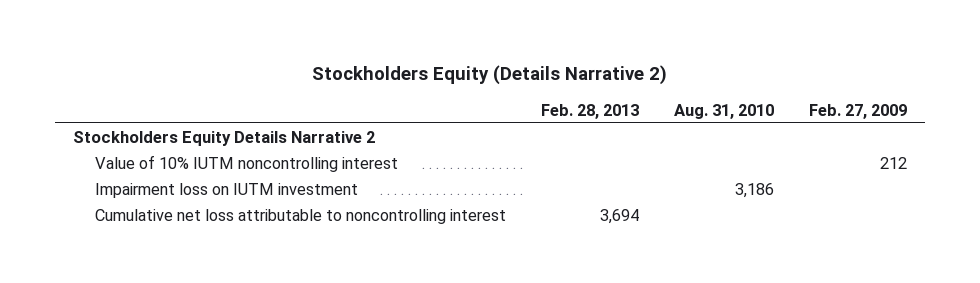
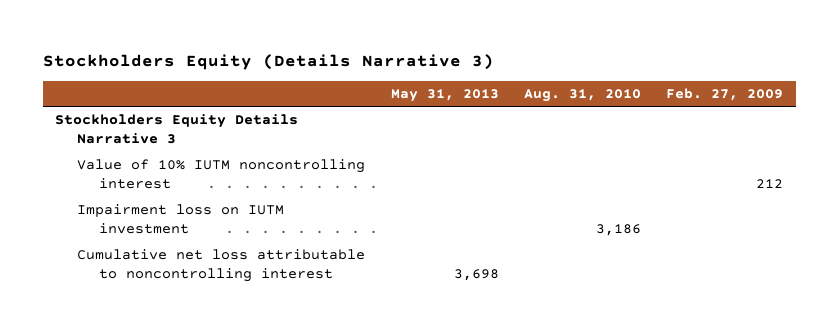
- Stockholders Equity (Details Narrative 2)
+ Stockholders Equity (Details Narrative 3)
- | Feb. 28, 2013 | Aug. 31, 2010 | Feb. 27, 2009
+ | May 31, 2013 | Aug. 31, 2010 | Feb. 27, 2009
- Stockholders Equity Details Narrative 2
+ Stockholders Equity Details Narrative 3

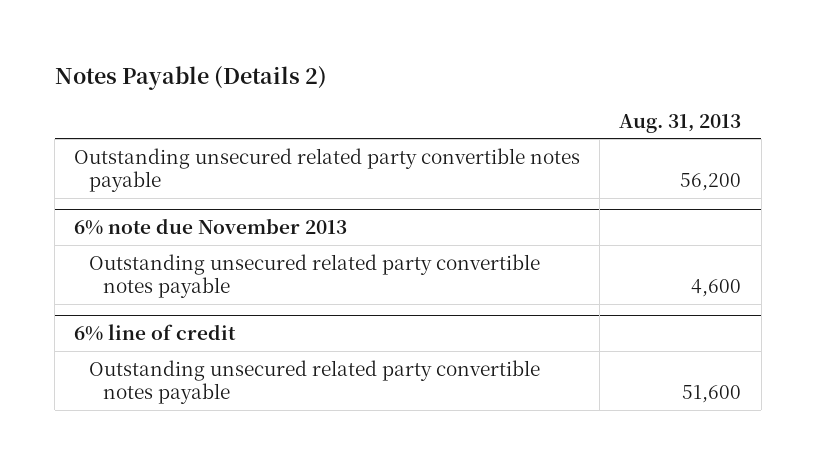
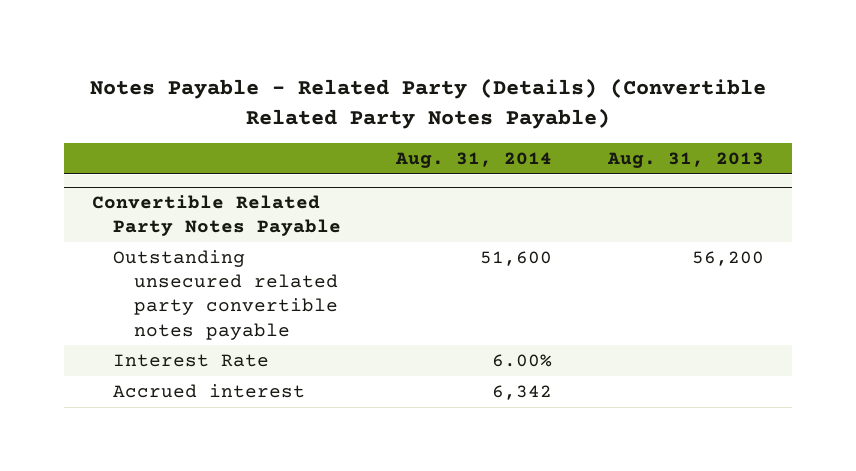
- Notes Payable (Details 2)
+ Notes Payable - Related Party (Details) (Convertible Related Party Notes Payable)
- | Aug. 31, 2013
+ | Aug. 31, 2014 | Aug. 31, 2013
+ Convertible Related Party Notes Payable
- 6% note due November 2013
- Outstanding unsecured related party convertible notes payable | 4,600
- 6% line of credit
- Outstanding unsecured related party convertible notes payable | 51,600
+ Interest Rate | 6.00% |
+ Accrued interest | 6,342 |

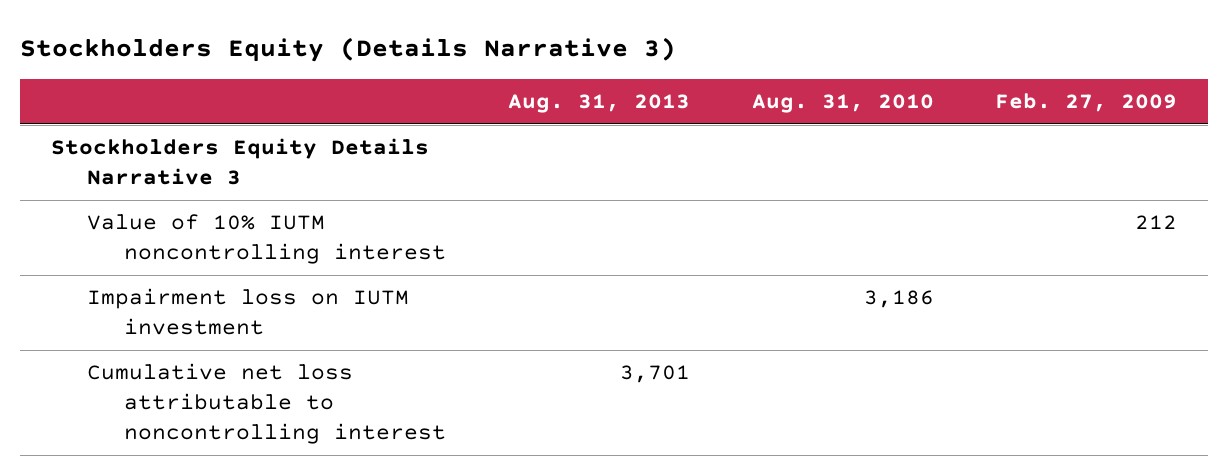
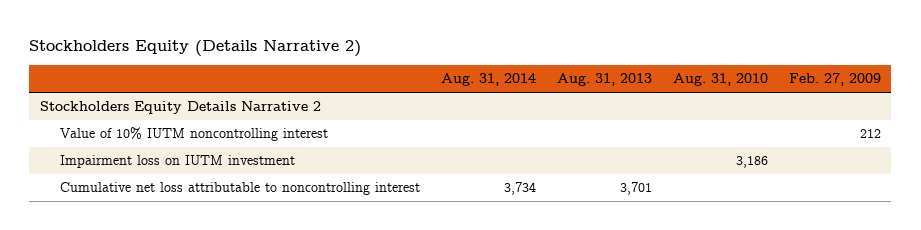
- Stockholders Equity (Details Narrative 3)
+ Stockholders Equity (Details Narrative 2)
- | Aug. 31, 2013 | Aug. 31, 2010 | Feb. 27, 2009
+ | Aug. 31, 2014 | Aug. 31, 2013 | Aug. 31, 2010 | Feb. 27, 2009
- Stockholders Equity Details Narrative 3
+ Stockholders Equity Details Narrative 2

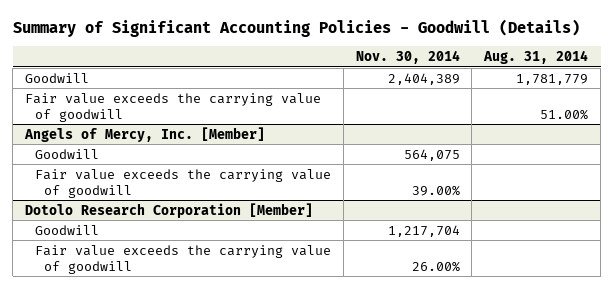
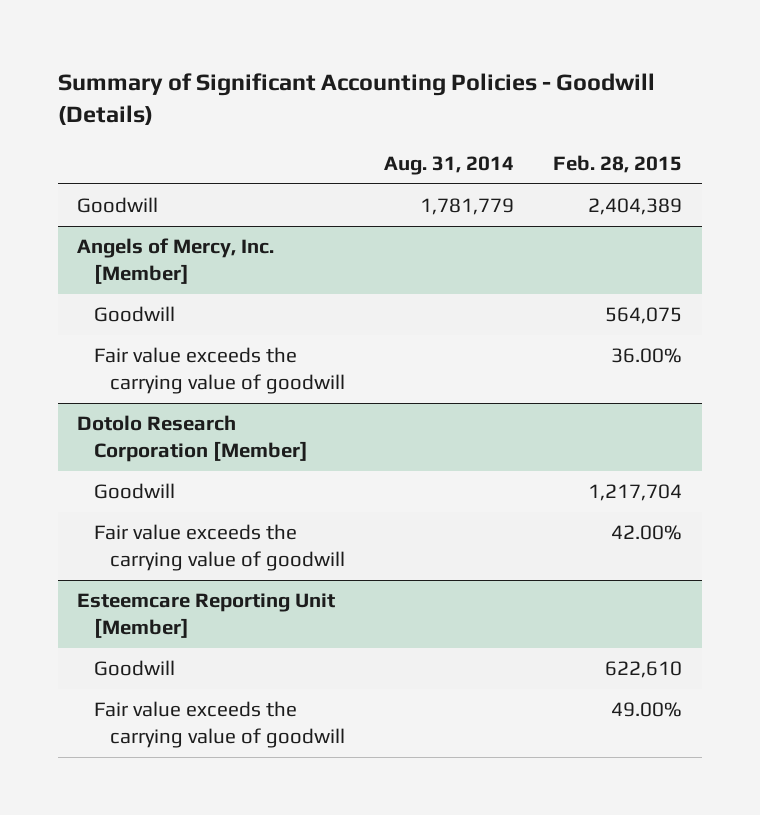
- | Nov. 30, 2014 | Aug. 31, 2014
+ | Aug. 31, 2014 | Feb. 28, 2015
- Fair value exceeds the carrying value of goodwill | | 51.00%
+ Esteemcare Reporting Unit [Member]
+ Goodwill | | 622,610
+ Fair value exceeds the carrying value of goodwill | | 49.00%

